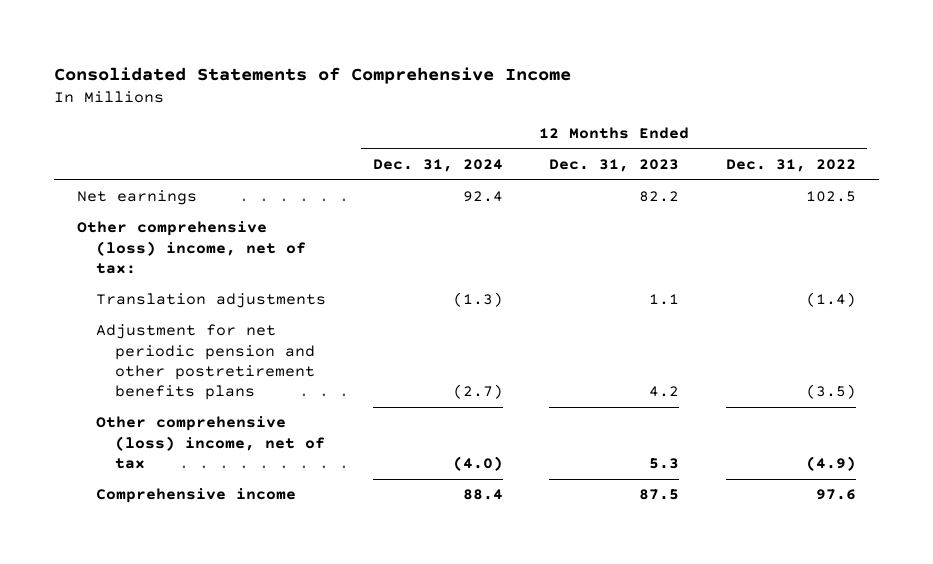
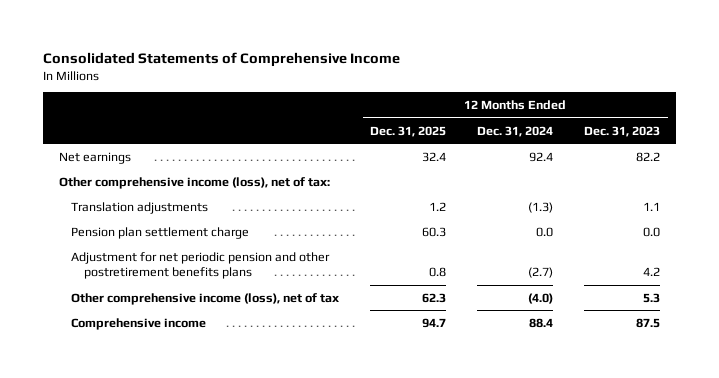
- | 12 Months Ended Dec. 31, 2024 | 12 Months Ended Dec. 31, 2023 | 12 Months Ended Dec. 31, 2022
+ | 12 Months Ended Dec. 31, 2025 | 12 Months Ended Dec. 31, 2024 | 12 Months Ended Dec. 31, 2023
- Other comprehensive (loss) income, net of tax:
+ Other comprehensive income (loss), net of tax:
+ Pension plan settlement charge | 60.3 | 0.0 | 0.0
- Other comprehensive (loss) income, net of tax | (4.0) | 5.3 | (4.9)
+ Other comprehensive income (loss), net of tax | 62.3 | (4.0) | 5.3

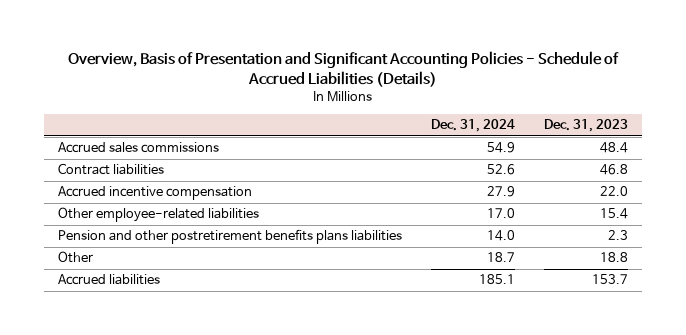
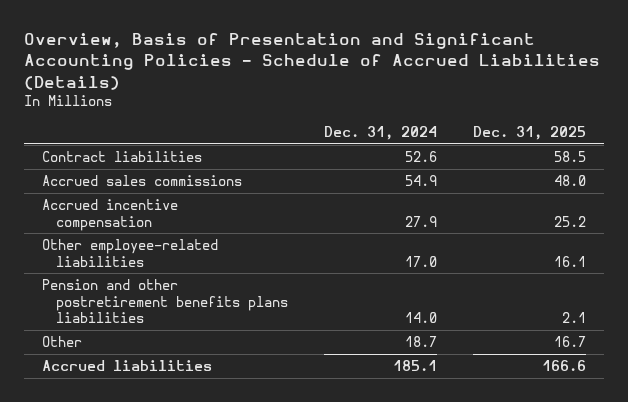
- | Dec. 31, 2024 | Dec. 31, 2023
+ | Dec. 31, 2024 | Dec. 31, 2025
moved down: Accrued sales commissions | 54.9 | 48.0

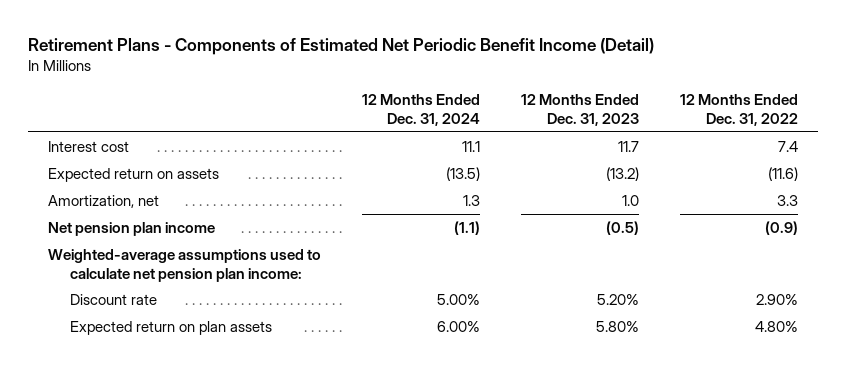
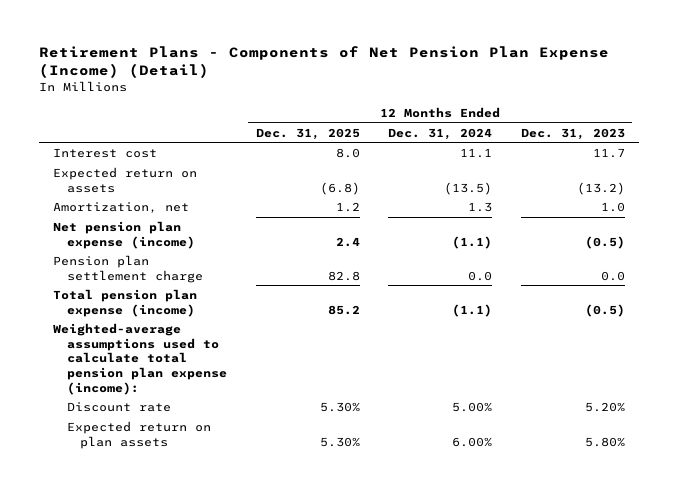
- Retirement Plans - Components of Estimated Net Periodic Benefit Income (Detail)
+ Retirement Plans - Components of Net Pension Plan Expense (Income) (Detail)
- | 12 Months Ended Dec. 31, 2024 | 12 Months Ended Dec. 31, 2023 | 12 Months Ended Dec. 31, 2022
+ | 12 Months Ended Dec. 31, 2025 | 12 Months Ended Dec. 31, 2024 | 12 Months Ended Dec. 31, 2023
- Net pension plan income | (1.1) | (0.5) | (0.9)
- Weighted-average assumptions used to calculate net pension plan income:
+ Net pension plan expense (income) | 2.4 | (1.1) | (0.5)
+ Pension plan settlement charge | 82.8 | 0.0 | 0.0
+ Total pension plan expense (income) | 85.2 | (1.1) | (0.5)
+ Weighted-average assumptions used to calculate total pension plan expense (income):

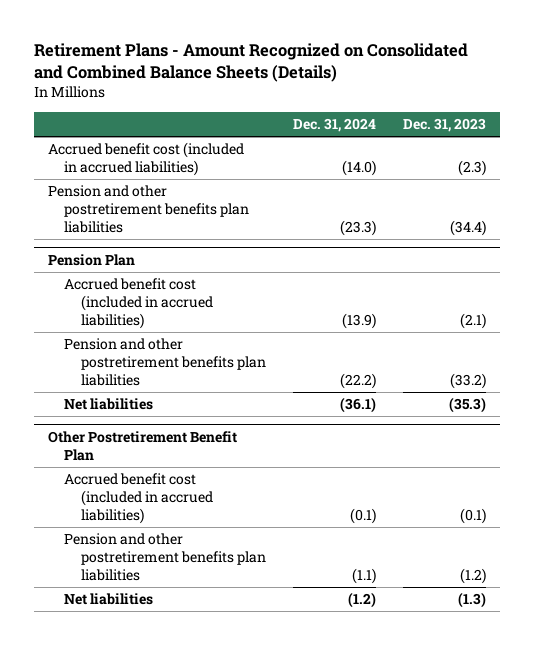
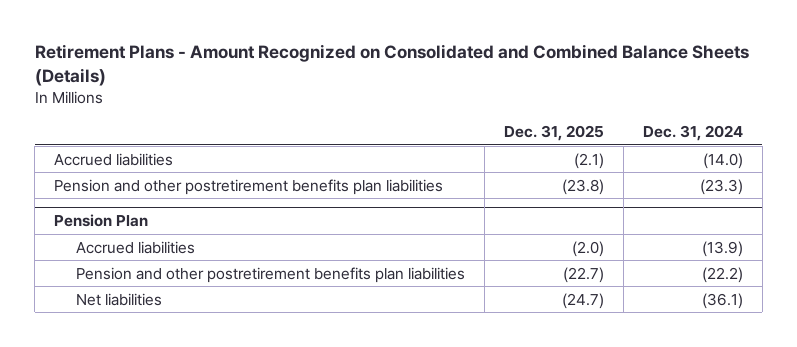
- | Dec. 31, 2024 | Dec. 31, 2023
+ | Dec. 31, 2025 | Dec. 31, 2024
- Accrued benefit cost (included in accrued liabilities) | (14.0) | (2.3)
+ Accrued liabilities | (2.1) | (14.0)
@ Pension Plan
- Accrued benefit cost (included in accrued liabilities) | (13.9) | (2.1)
+ Accrued liabilities | (2.0) | (13.9)
- Other Postretirement Benefit Plan
- Accrued benefit cost (included in accrued liabilities) | (0.1) | (0.1)
- Pension and other postretirement benefits plan liabilities | (1.1) | (1.2)
- Net liabilities | (1.2) | (1.3)

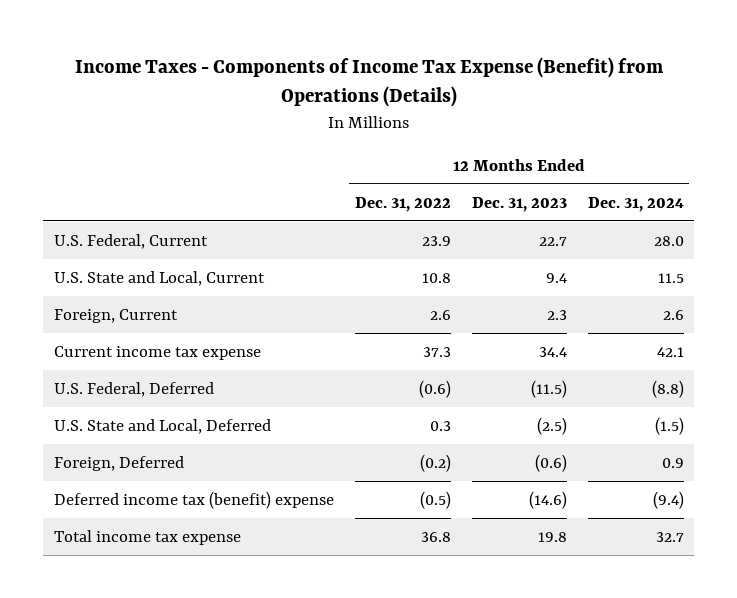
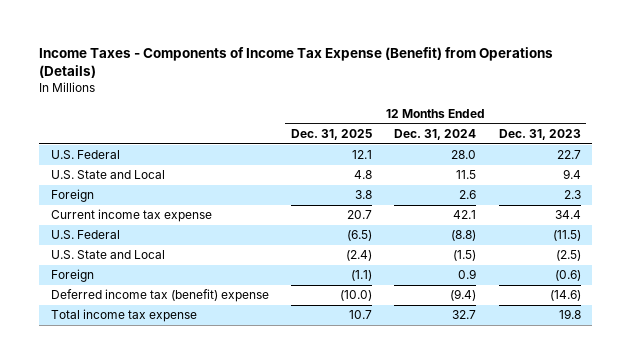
- | 12 Months Ended Dec. 31, 2022 | 12 Months Ended Dec. 31, 2023 | 12 Months Ended Dec. 31, 2024
+ | 12 Months Ended Dec. 31, 2025 | 12 Months Ended Dec. 31, 2024 | 12 Months Ended Dec. 31, 2023
- U.S. Federal, Current | 23.9 | 22.7 | 28.0
- U.S. State and Local, Current | 10.8 | 9.4 | 11.5
- Foreign, Current | 2.6 | 2.3 | 2.6
+ U.S. Federal | 12.1 | 28.0 | 22.7
+ U.S. State and Local | 4.8 | 11.5 | 9.4
+ Foreign | 3.8 | 2.6 | 2.3
- U.S. Federal, Deferred | (0.6) | (11.5) | (8.8)
- U.S. State and Local, Deferred | 0.3 | (2.5) | (1.5)
- Foreign, Deferred | (0.2) | (0.6) | 0.9
+ U.S. Federal | (6.5) | (8.8) | (11.5)
+ U.S. State and Local | (2.4) | (1.5) | (2.5)
+ Foreign | (1.1) | 0.9 | (0.6)

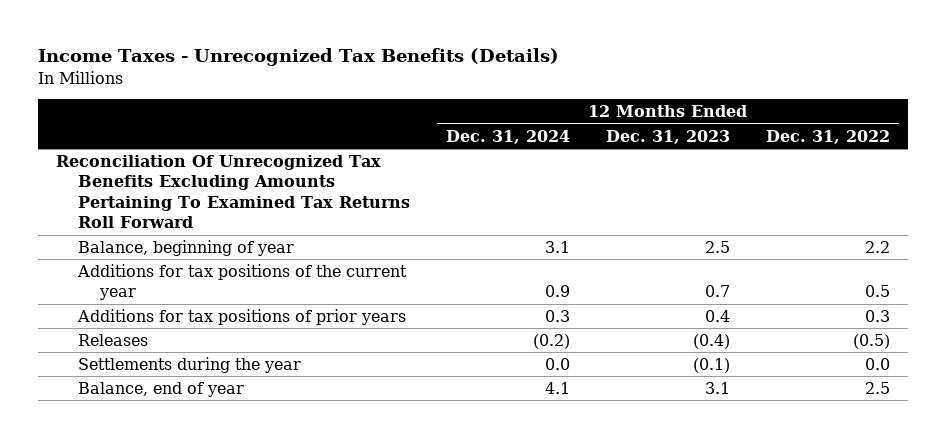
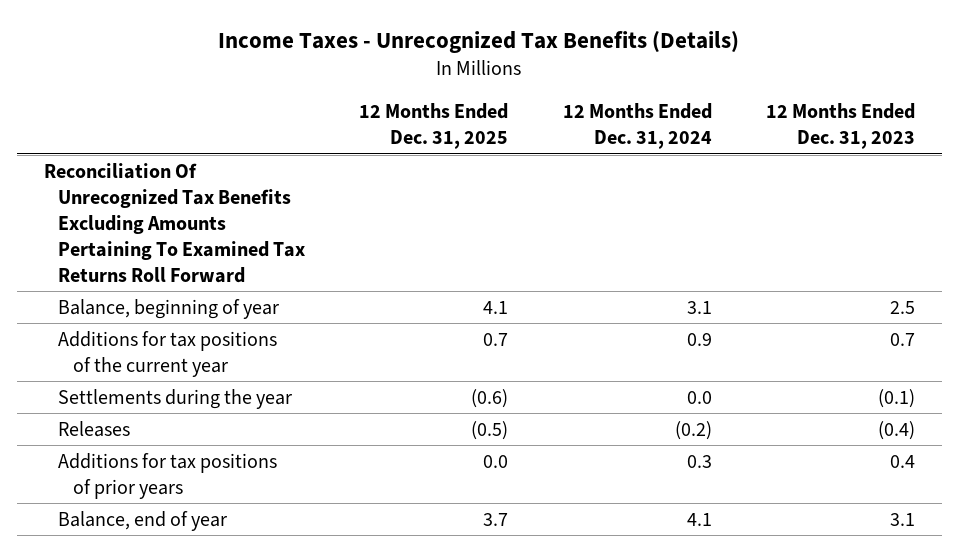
- | 12 Months Ended Dec. 31, 2024 | 12 Months Ended Dec. 31, 2023 | 12 Months Ended Dec. 31, 2022
+ | 12 Months Ended Dec. 31, 2025 | 12 Months Ended Dec. 31, 2024 | 12 Months Ended Dec. 31, 2023
moved down: Releases | (0.5) | (0.2) | (0.4)
moved down: Additions for tax positions of prior years | 0.0 | 0.3 | 0.4

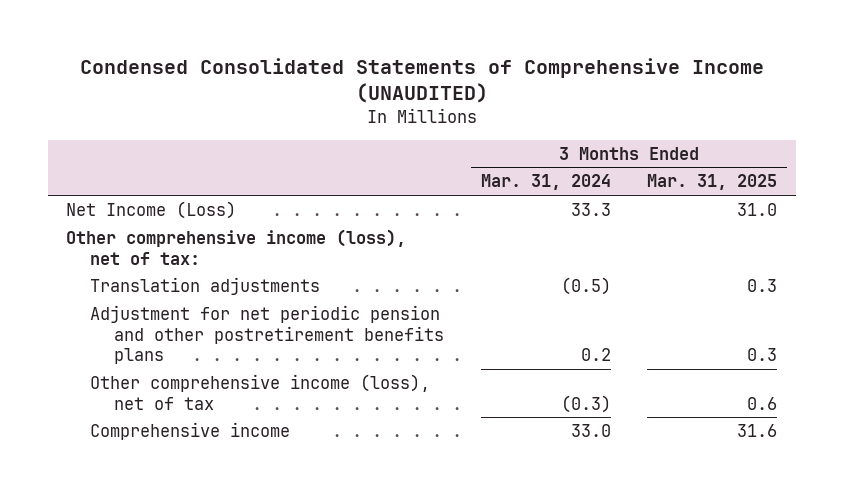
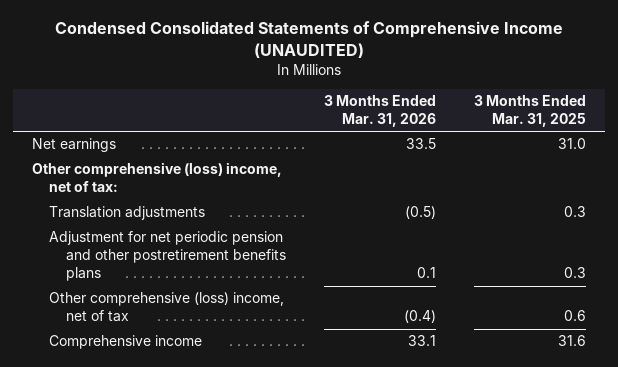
- | 3 Months Ended Mar. 31, 2024 | 3 Months Ended Mar. 31, 2025
+ | 3 Months Ended Mar. 31, 2026 | 3 Months Ended Mar. 31, 2025
- Net Income (Loss) | 33.3 | 31.0
- Other comprehensive income (loss), net of tax:
+ Net earnings | 33.5 | 31.0
+ Other comprehensive (loss) income, net of tax:
- Other comprehensive income (loss), net of tax | (0.3) | 0.6
+ Other comprehensive (loss) income, net of tax | (0.4) | 0.6

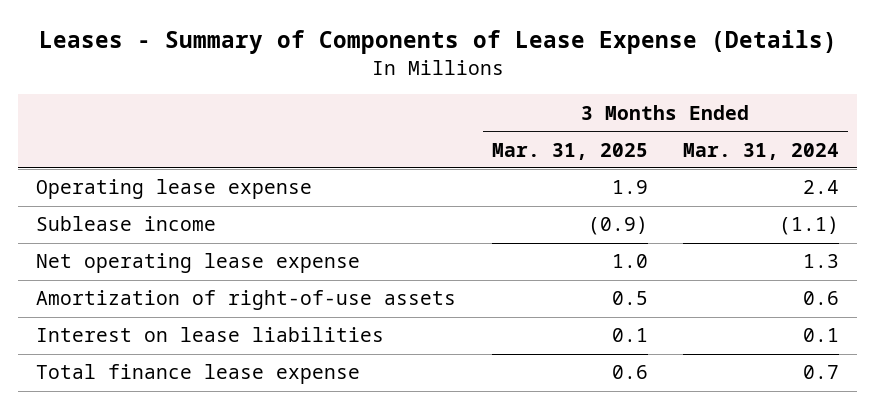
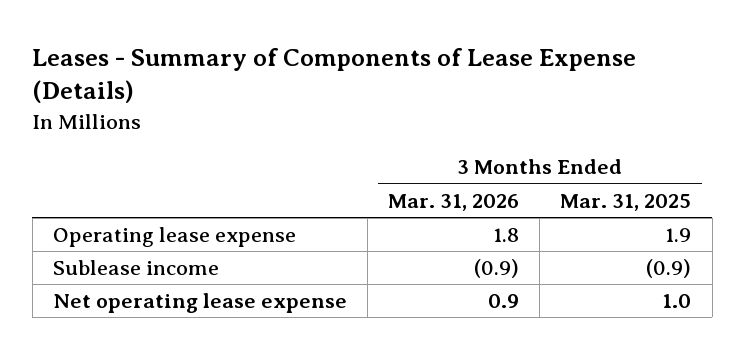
- | 3 Months Ended Mar. 31, 2025 | 3 Months Ended Mar. 31, 2024
+ | 3 Months Ended Mar. 31, 2026 | 3 Months Ended Mar. 31, 2025
- Amortization of right-of-use assets | 0.5 | 0.6
- Interest on lease liabilities | 0.1 | 0.1
- Total finance lease expense | 0.6 | 0.7

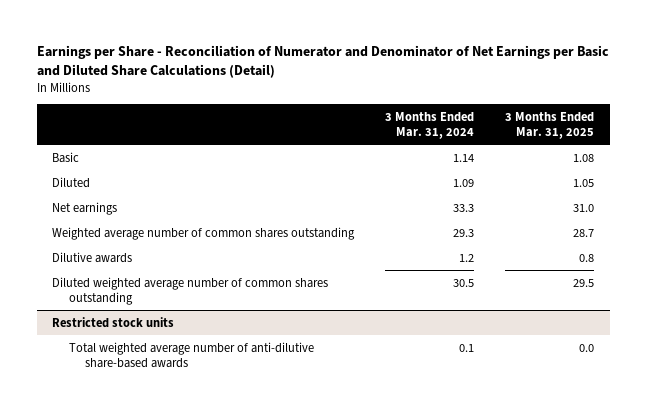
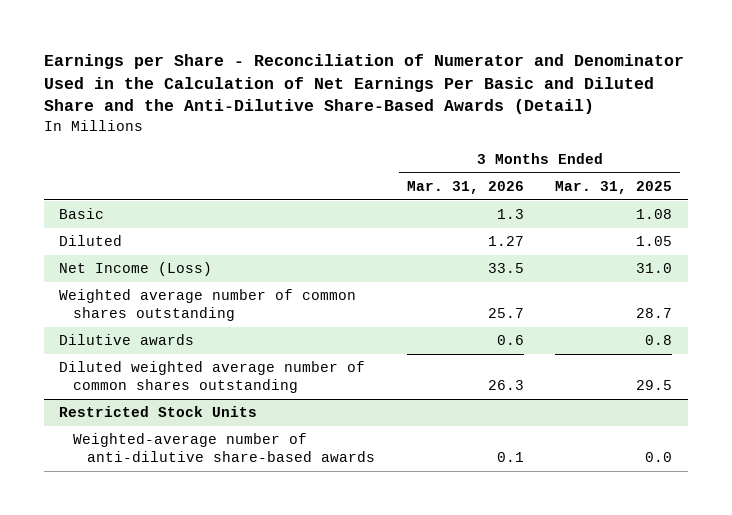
- Earnings per Share - Reconciliation of Numerator and Denominator of Net Earnings per Basic and Diluted Share Calculations (Detail)
+ Earnings per Share - Reconciliation of Numerator and Denominator Used in the Calculation of Net Earnings Per Basic and Diluted Share and the Anti-Dilutive Share-Based Awards (Detail)
- | 3 Months Ended Mar. 31, 2024 | 3 Months Ended Mar. 31, 2025
+ | 3 Months Ended Mar. 31, 2026 | 3 Months Ended Mar. 31, 2025
- Net earnings | 33.3 | 31.0
+ Net Income (Loss) | 33.5 | 31.0
- Restricted stock units
- Total weighted average number of anti-dilutive share-based awards | 0.1 | 0.0
+ Restricted Stock Units
+ Weighted-average number of anti-dilutive share-based awards | 0.1 | 0.0

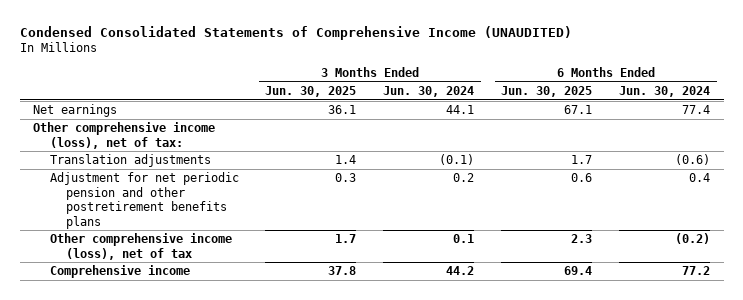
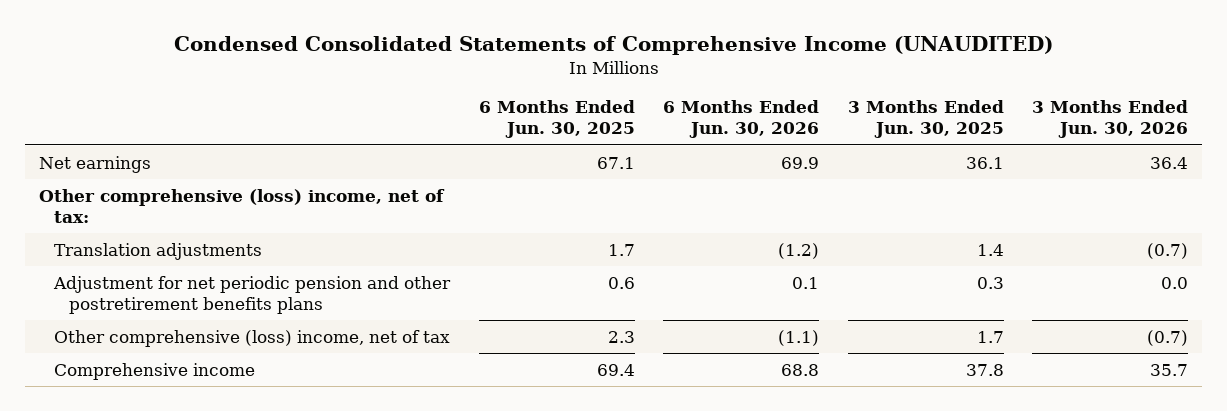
- | 3 Months Ended Jun. 30, 2025 | 3 Months Ended Jun. 30, 2024 | 6 Months Ended Jun. 30, 2025 | 6 Months Ended Jun. 30, 2024
+ | 6 Months Ended Jun. 30, 2025 | 6 Months Ended Jun. 30, 2026 | 3 Months Ended Jun. 30, 2025 | 3 Months Ended Jun. 30, 2026
- Other comprehensive income (loss), net of tax:
+ Other comprehensive (loss) income, net of tax:
- Other comprehensive income (loss), net of tax | 1.7 | 0.1 | 2.3 | (0.2)
+ Other comprehensive (loss) income, net of tax | 2.3 | (1.1) | 1.7 | (0.7)

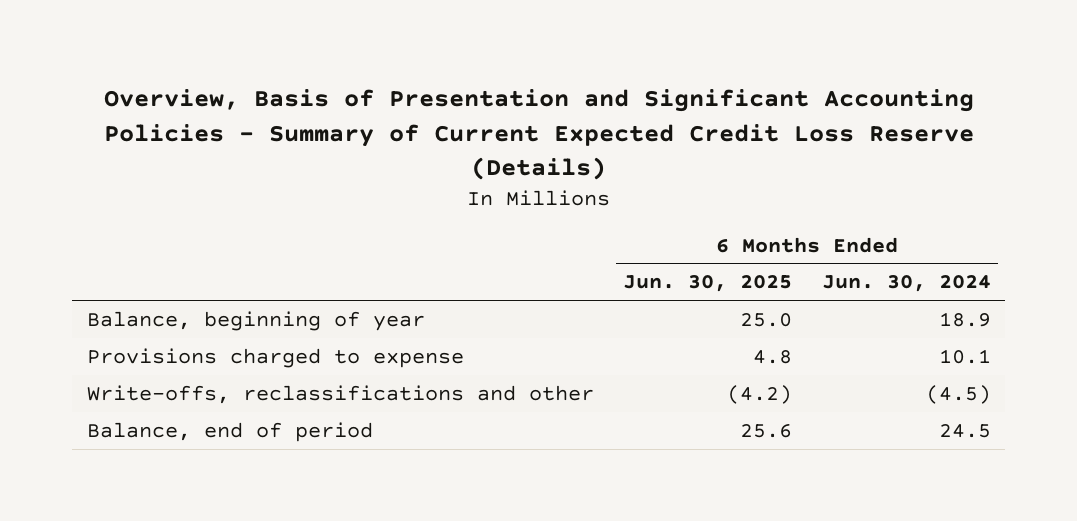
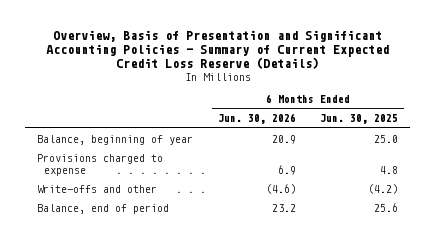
- | 6 Months Ended Jun. 30, 2025 | 6 Months Ended Jun. 30, 2024
+ | 6 Months Ended Jun. 30, 2026 | 6 Months Ended Jun. 30, 2025
- Write-offs, reclassifications and other | (4.2) | (4.5)
+ Write-offs and other | (4.6) | (4.2)

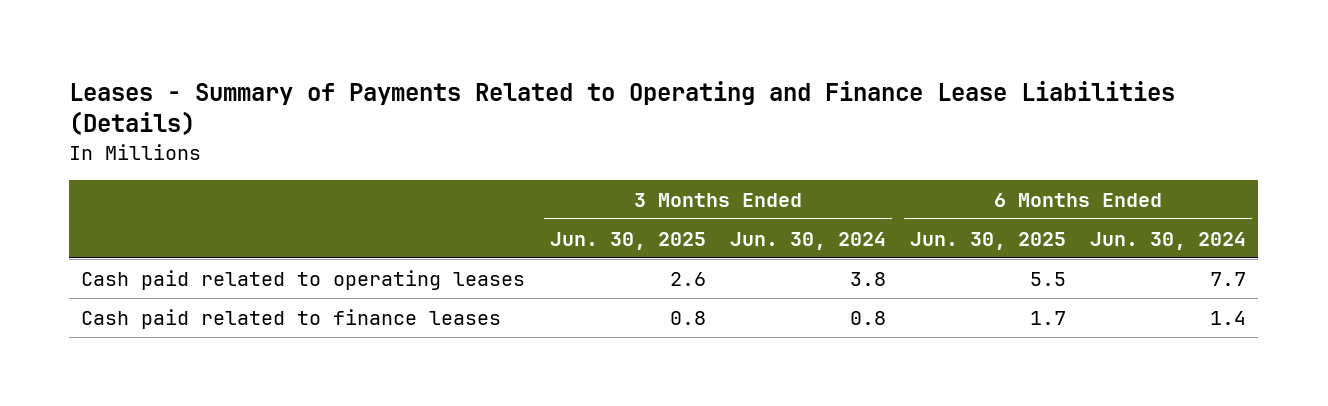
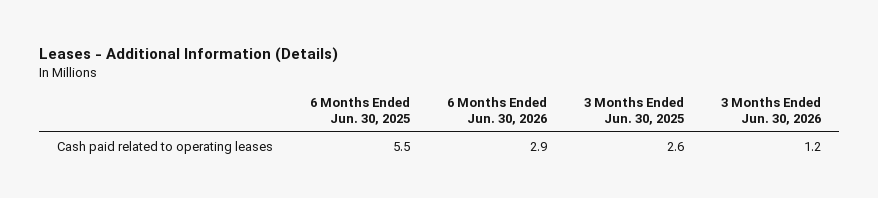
- Leases - Summary of Payments Related to Operating and Finance Lease Liabilities (Details)
+ Leases - Additional Information (Details)
- | 3 Months Ended Jun. 30, 2025 | 3 Months Ended Jun. 30, 2024 | 6 Months Ended Jun. 30, 2025 | 6 Months Ended Jun. 30, 2024
+ | 6 Months Ended Jun. 30, 2025 | 6 Months Ended Jun. 30, 2026 | 3 Months Ended Jun. 30, 2025 | 3 Months Ended Jun. 30, 2026
- Cash paid related to finance leases | 0.8 | 0.8 | 1.7 | 1.4

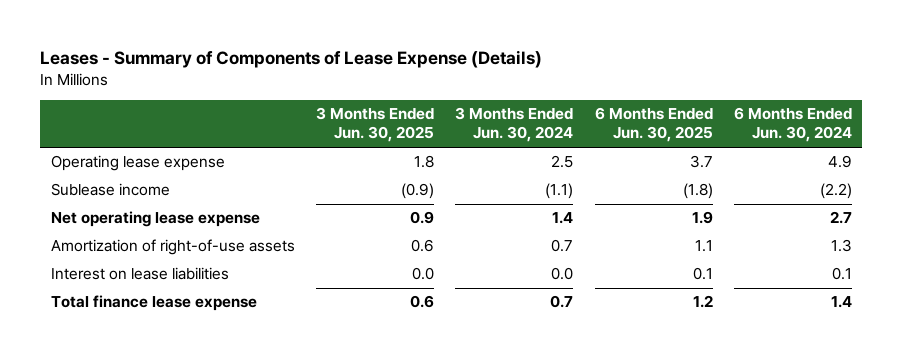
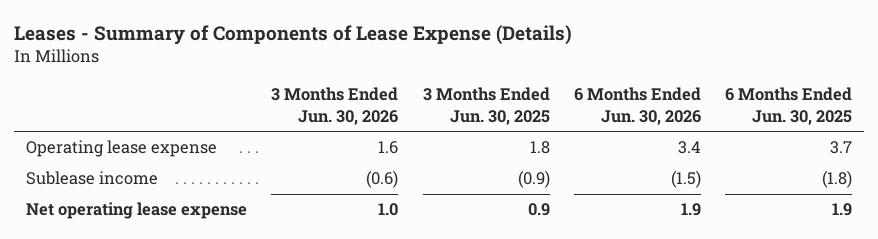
- | 3 Months Ended Jun. 30, 2025 | 3 Months Ended Jun. 30, 2024 | 6 Months Ended Jun. 30, 2025 | 6 Months Ended Jun. 30, 2024
+ | 3 Months Ended Jun. 30, 2026 | 3 Months Ended Jun. 30, 2025 | 6 Months Ended Jun. 30, 2026 | 6 Months Ended Jun. 30, 2025
- Amortization of right-of-use assets | 0.6 | 0.7 | 1.1 | 1.3
- Interest on lease liabilities | 0.0 | 0.0 | 0.1 | 0.1
- Total finance lease expense | 0.6 | 0.7 | 1.2 | 1.4

